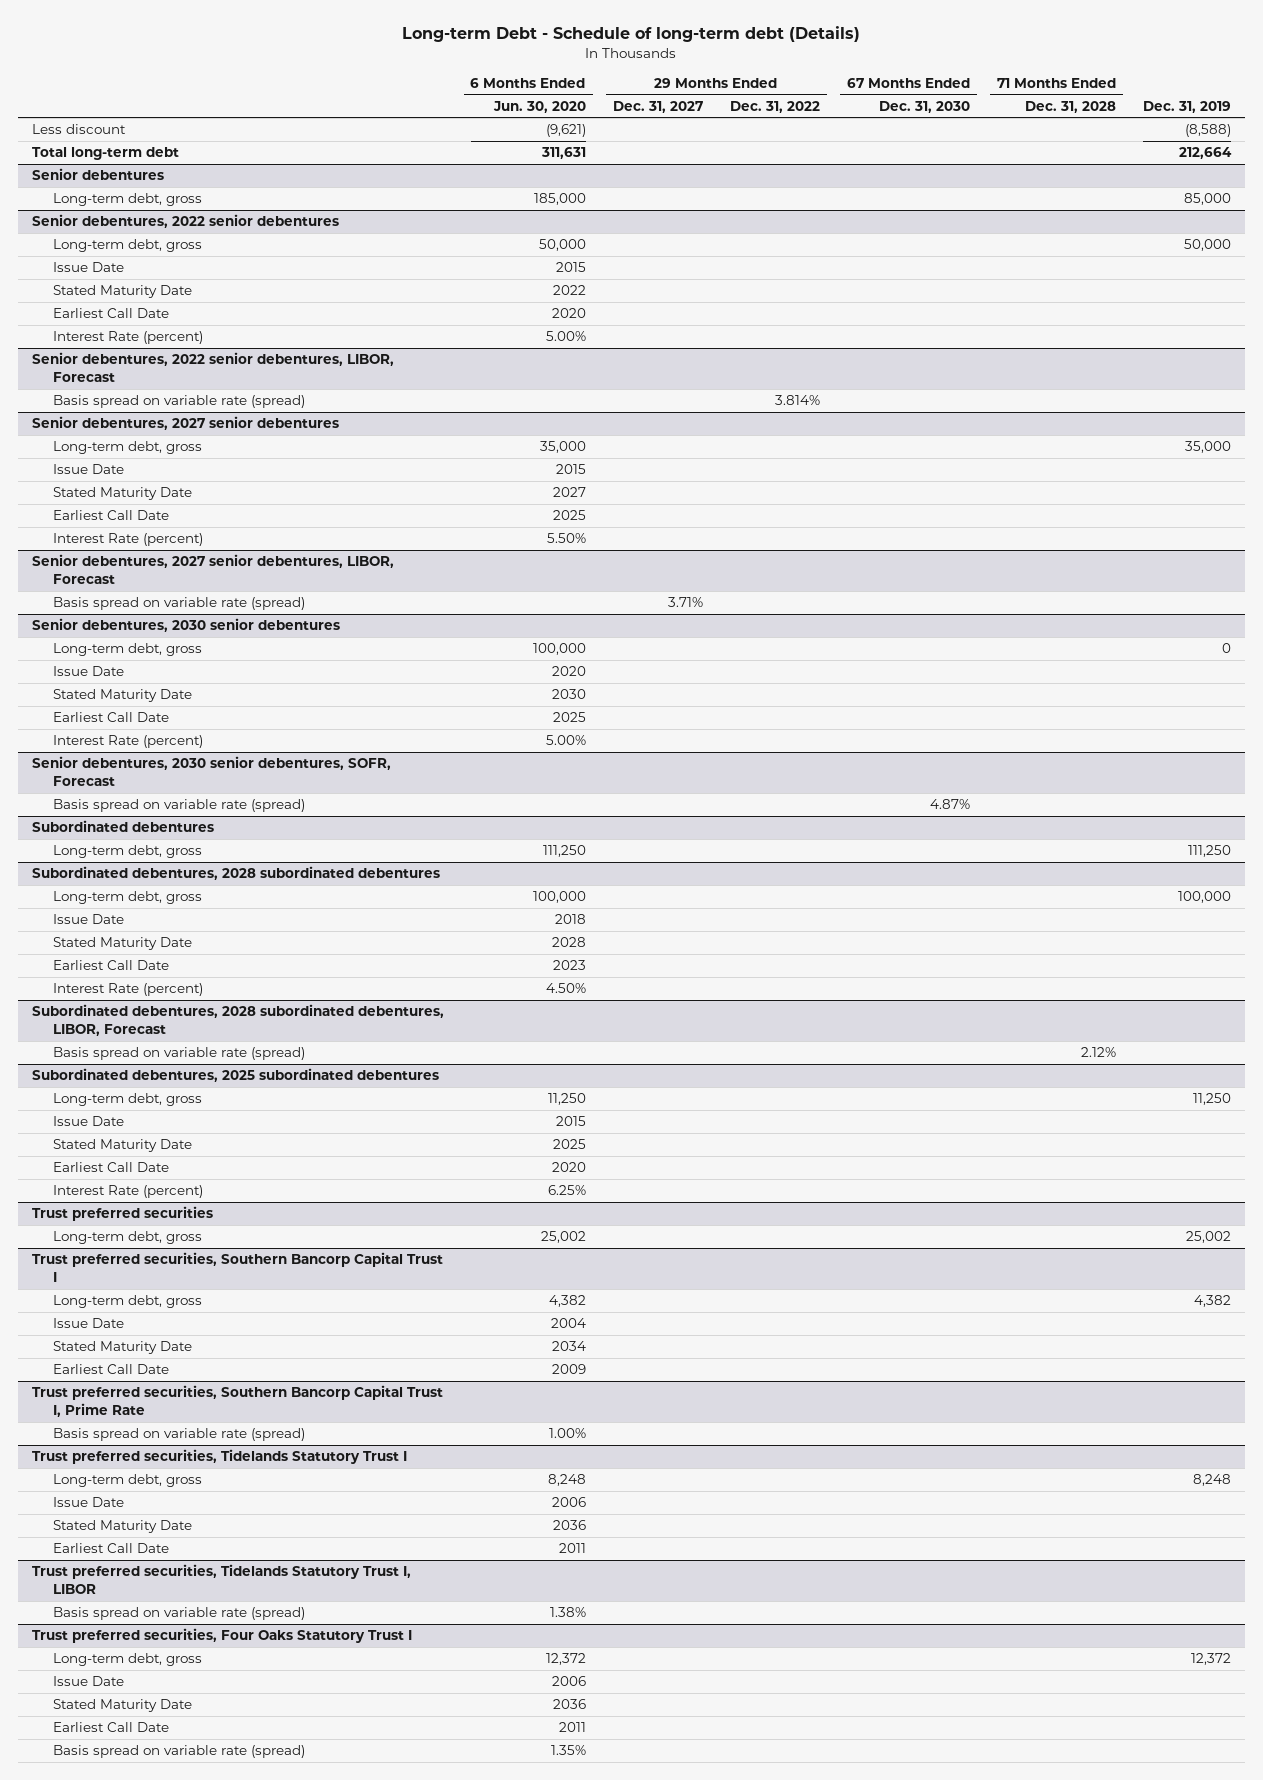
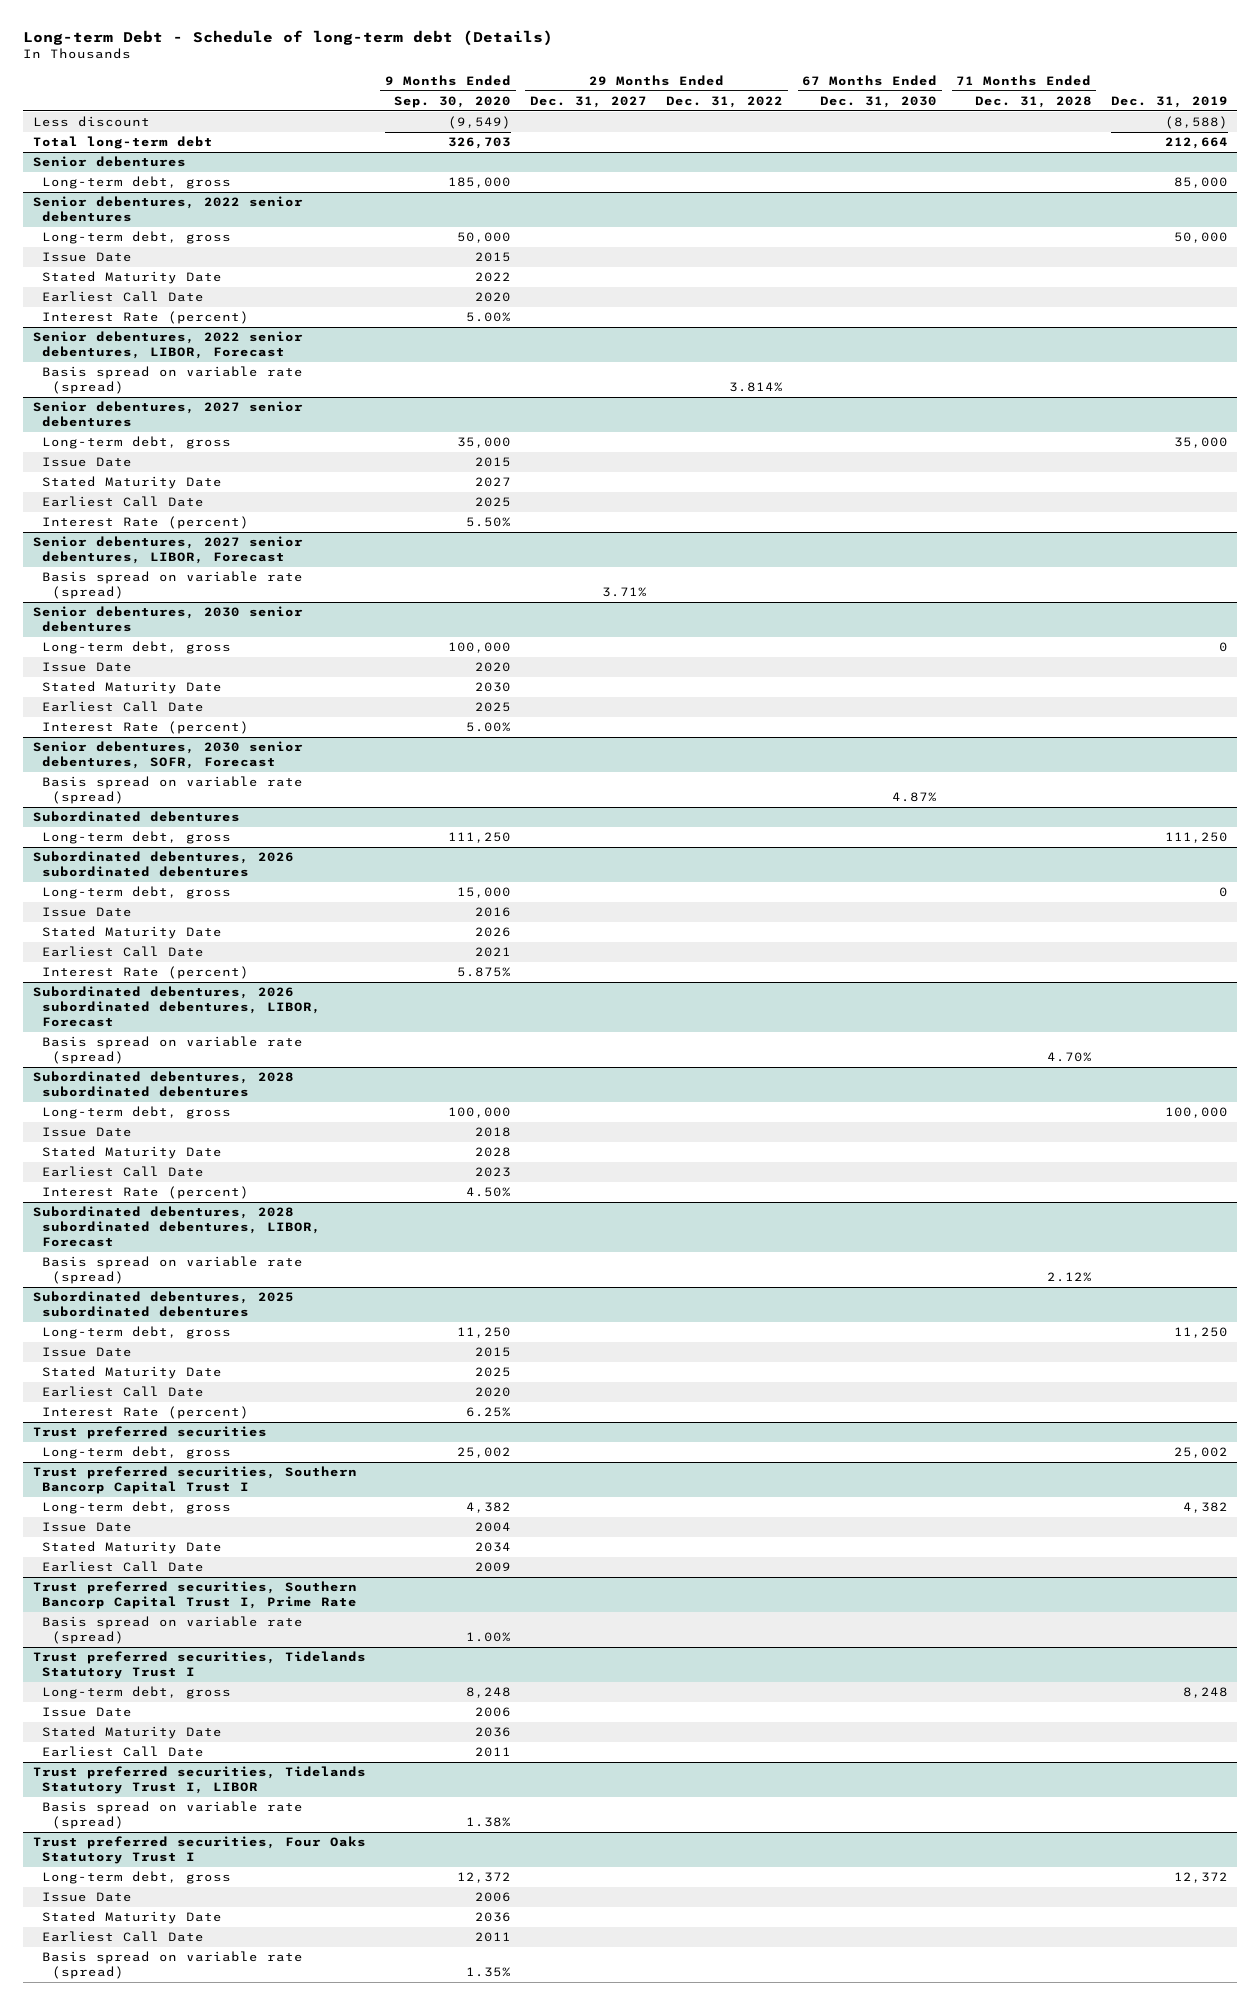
- | 6 Months Ended Jun. 30, 2020 | 29 Months Ended Dec. 31, 2027 | 29 Months Ended Dec. 31, 2022 | 67 Months Ended Dec. 31, 2030 | 71 Months Ended Dec. 31, 2028 | Dec. 31, 2019
+ | 9 Months Ended Sep. 30, 2020 | 29 Months Ended Dec. 31, 2027 | 29 Months Ended Dec. 31, 2022 | 67 Months Ended Dec. 31, 2030 | 71 Months Ended Dec. 31, 2028 | Dec. 31, 2019
+ Subordinated debentures, 2026 subordinated debentures
+ Long-term debt, gross | 15,000 | | | | | 0
+ Issue Date | 2016 | | | | |
+ Stated Maturity Date | 2026 | | | | |
+ Earliest Call Date | 2021 | | | | |
+ Interest Rate (percent) | 5.875% | | | | |
+ Subordinated debentures, 2026 subordinated debentures, LIBOR, Forecast
+ Basis spread on variable rate (spread) | | | | | 4.70% |

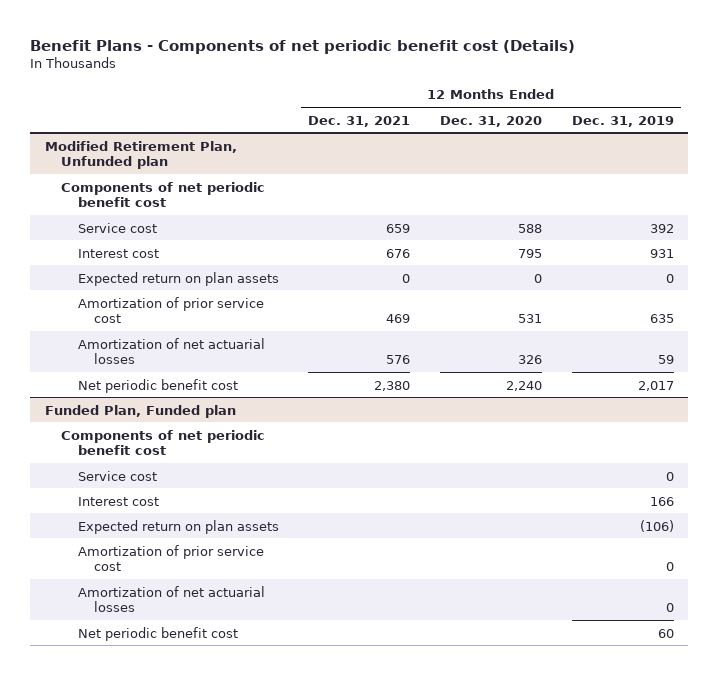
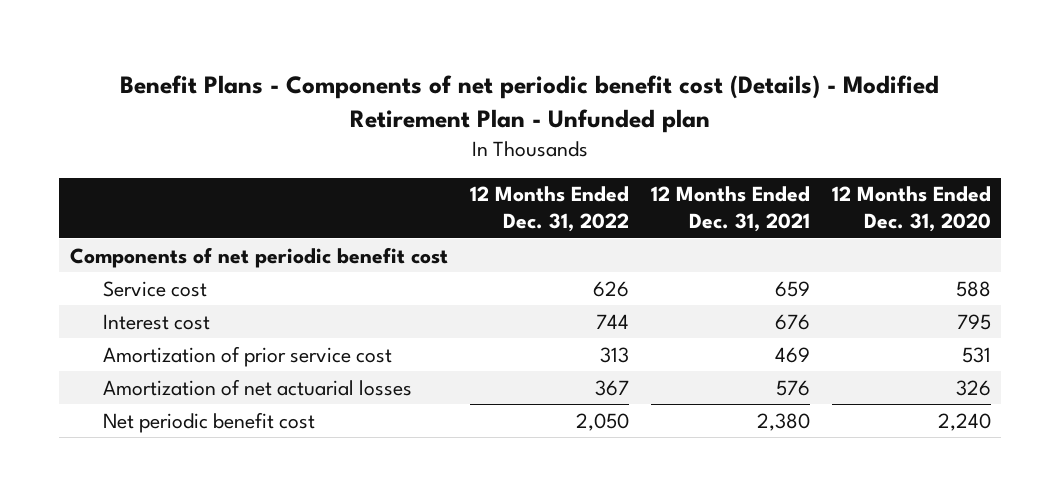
- Benefit Plans - Components of net periodic benefit cost (Details)
+ Benefit Plans - Components of net periodic benefit cost (Details) - Modified Retirement Plan - Unfunded plan
- | 12 Months Ended Dec. 31, 2021 | 12 Months Ended Dec. 31, 2020 | 12 Months Ended Dec. 31, 2019
+ | 12 Months Ended Dec. 31, 2022 | 12 Months Ended Dec. 31, 2021 | 12 Months Ended Dec. 31, 2020
- Modified Retirement Plan, Unfunded plan
- Expected return on plan assets | 0 | 0 | 0
- Funded Plan, Funded plan
- Components of net periodic benefit cost
- Service cost | | | 0
- Interest cost | | | 166
- Expected return on plan assets | | | (106)
- Amortization of prior service cost | | | 0
- Amortization of net actuarial losses | | | 0
- Net periodic benefit cost | | | 60

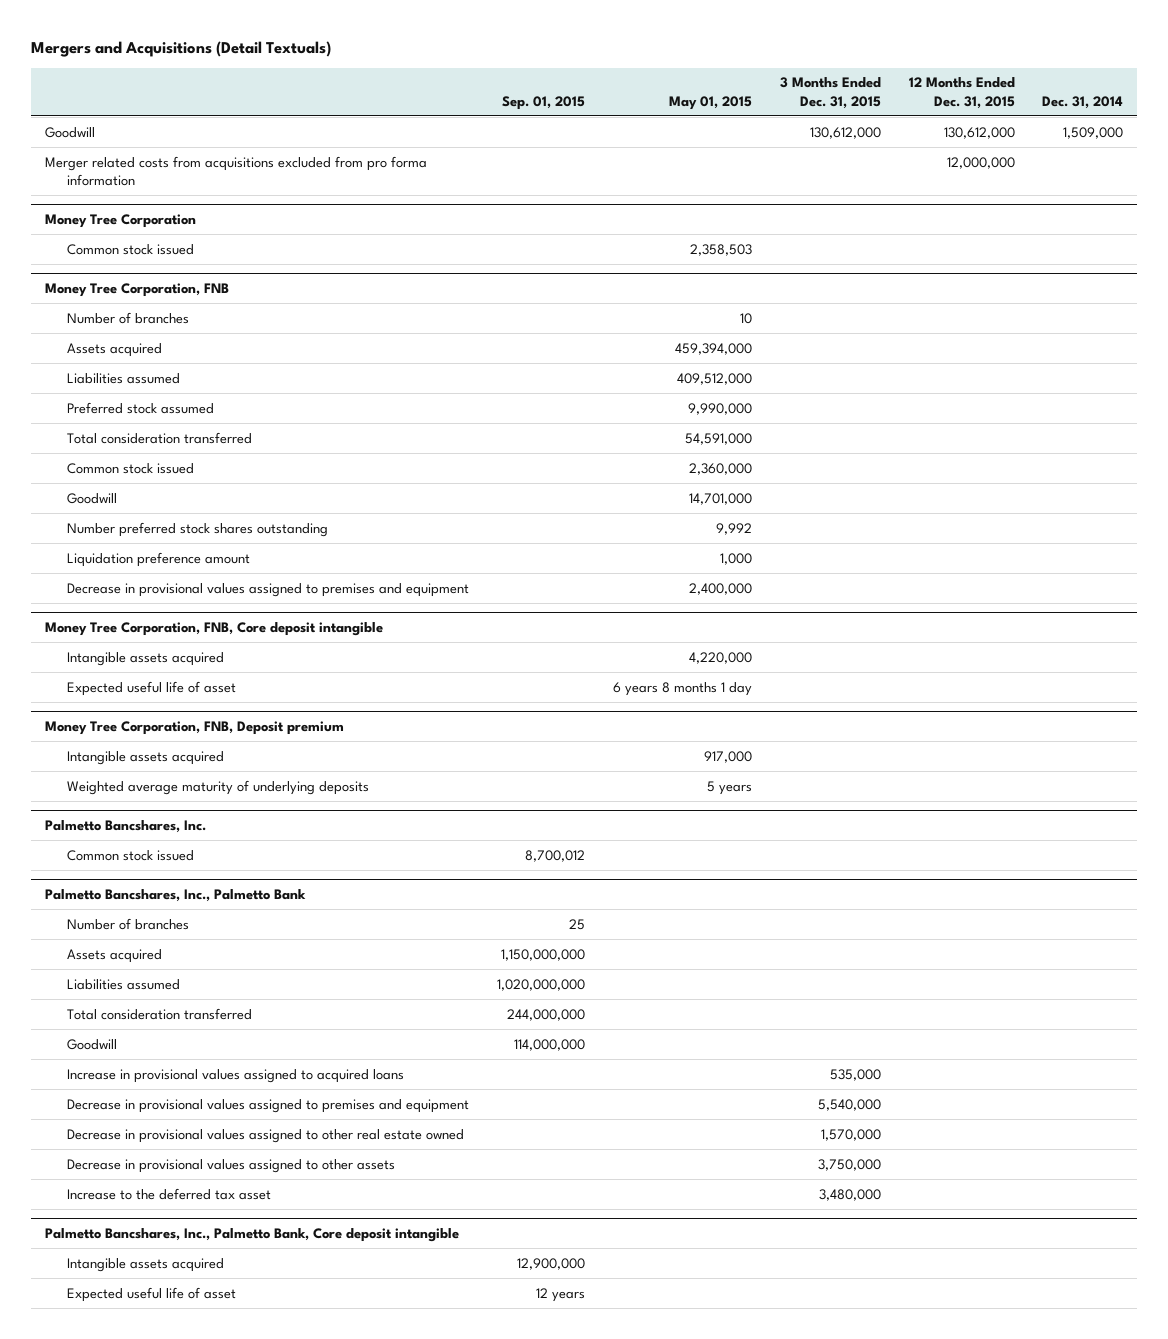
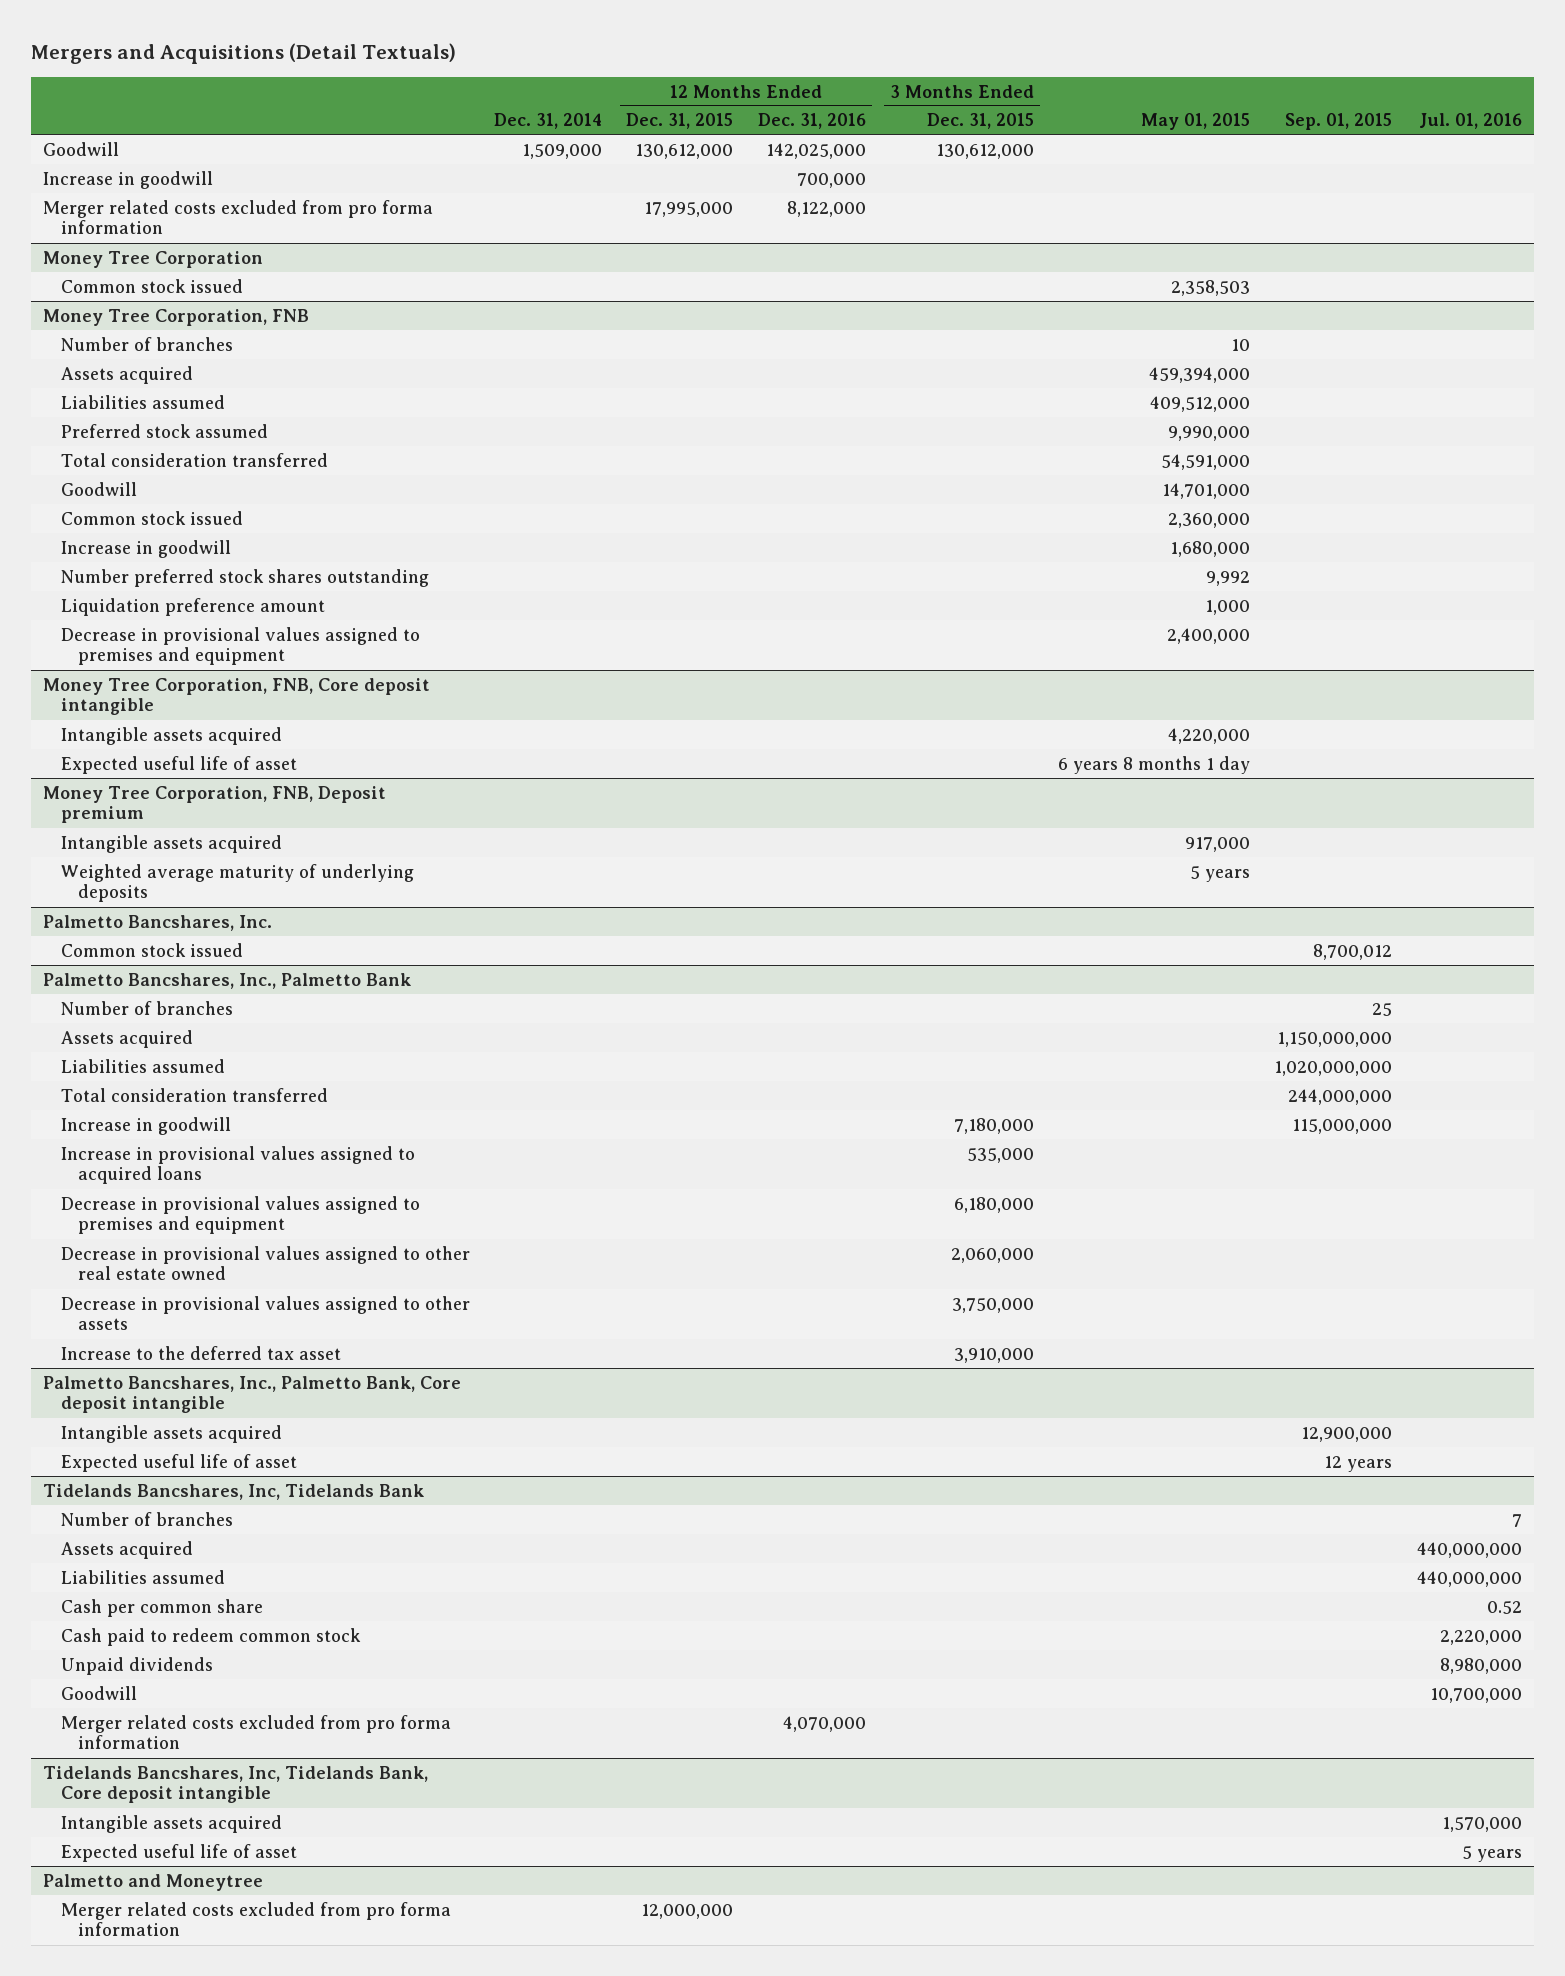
- | Sep. 01, 2015 | May 01, 2015 | 3 Months Ended Dec. 31, 2015 | 12 Months Ended Dec. 31, 2015 | Dec. 31, 2014
+ | Dec. 31, 2014 | 12 Months Ended Dec. 31, 2015 | 12 Months Ended Dec. 31, 2016 | 3 Months Ended Dec. 31, 2015 | May 01, 2015 | Sep. 01, 2015 | Jul. 01, 2016
- Merger related costs from acquisitions excluded from pro forma information | | | | 12,000,000 |
+ Increase in goodwill | | | 700,000 | | | |
+ Merger related costs excluded from pro forma information | | 17,995,000 | 8,122,000 | | | |
@ Money Tree Corporation, FNB
moved down: Common stock issued | | | | | 2,360,000 | |
+ Increase in goodwill | | | | | 1,680,000 | |
@ Palmetto Bancshares, Inc., Palmetto Bank
- Goodwill | 114,000,000 | | | |
+ Increase in goodwill | | | | 7,180,000 | | 115,000,000 |
- Decrease in provisional values assigned to premises and equipment | | | 5,540,000 | |
- Decrease in provisional values assigned to other real estate owned | | | 1,570,000 | |
+ Decrease in provisional values assigned to premises and equipment | | | | 6,180,000 | | |
+ Decrease in provisional values assigned to other real estate owned | | | | 2,060,000 | | |
- Increase to the deferred tax asset | | | 3,480,000 | |
+ Increase to the deferred tax asset | | | | 3,910,000 | | |
+ Tidelands Bancshares, Inc, Tidelands Bank
+ Number of branches | | | | | | | 7
+ Assets acquired | | | | | | | 440,000,000
+ Liabilities assumed | | | | | | | 440,000,000
+ Cash per common share | | | | | | | 0.52
+ Cash paid to redeem common stock | | | | | | | 2,220,000
+ Unpaid dividends | | | | | | | 8,980,000
+ Goodwill | | | | | | | 10,700,000
+ Merger related costs excluded from pro forma information | | | 4,070,000 | | | |
+ Tidelands Bancshares, Inc, Tidelands Bank, Core deposit intangible
+ Intangible assets acquired | | | | | | | 1,570,000
+ Expected useful life of asset | | | | | | | 5 years
+ Palmetto and Moneytree
+ Merger related costs excluded from pro forma information | | 12,000,000 | | | | |

